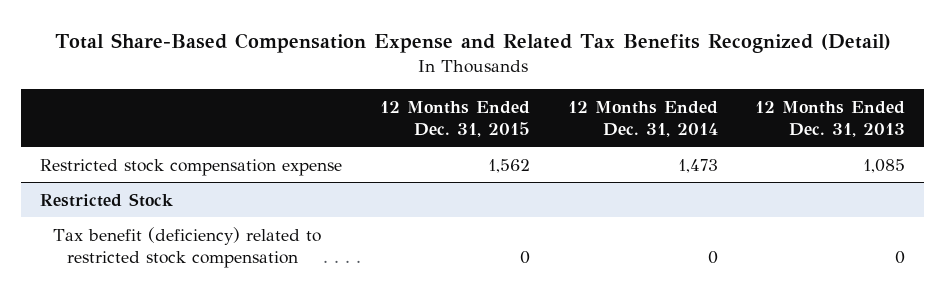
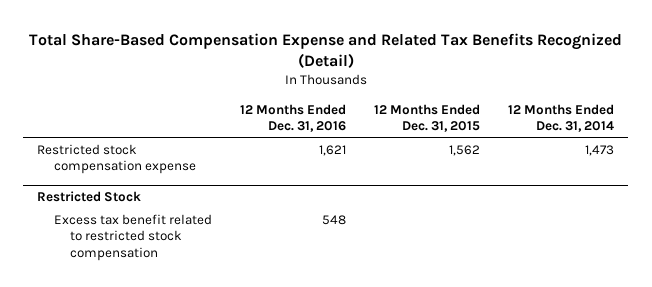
- | 12 Months Ended Dec. 31, 2015 | 12 Months Ended Dec. 31, 2014 | 12 Months Ended Dec. 31, 2013
+ | 12 Months Ended Dec. 31, 2016 | 12 Months Ended Dec. 31, 2015 | 12 Months Ended Dec. 31, 2014
@ Restricted Stock
- Tax benefit (deficiency) related to restricted stock compensation | 0 | 0 | 0
+ Excess tax benefit related to restricted stock compensation | 548 | |

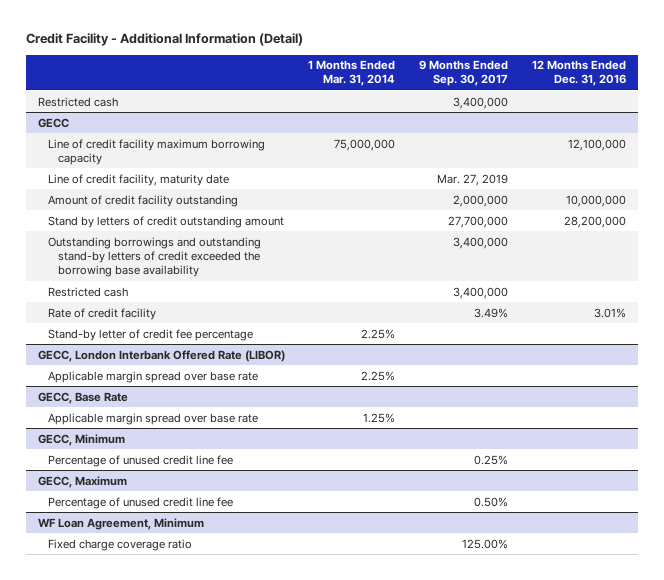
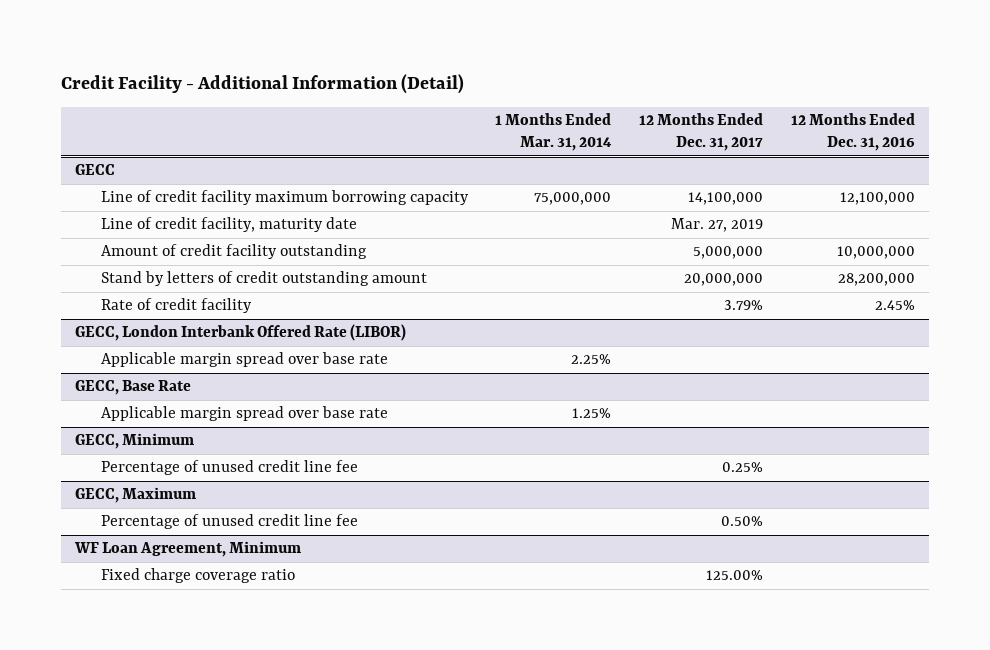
- | 1 Months Ended Mar. 31, 2014 | 9 Months Ended Sep. 30, 2017 | 12 Months Ended Dec. 31, 2016
+ | 1 Months Ended Mar. 31, 2014 | 12 Months Ended Dec. 31, 2017 | 12 Months Ended Dec. 31, 2016
- Restricted cash | | 3,400,000 |
@ GECC
- Outstanding borrowings and outstanding stand-by letters of credit exceeded the borrowing base availability | | 3,400,000 |
- Restricted cash | | 3,400,000 |
- Rate of credit facility | | 3.49% | 3.01%
- Stand-by letter of credit fee percentage | 2.25% | |
+ Rate of credit facility | | 3.79% | 2.45%

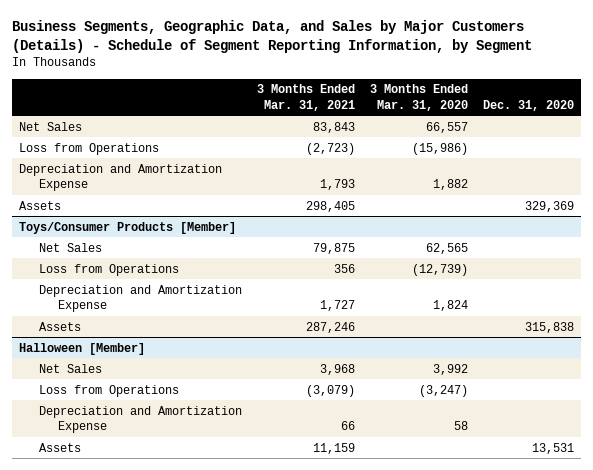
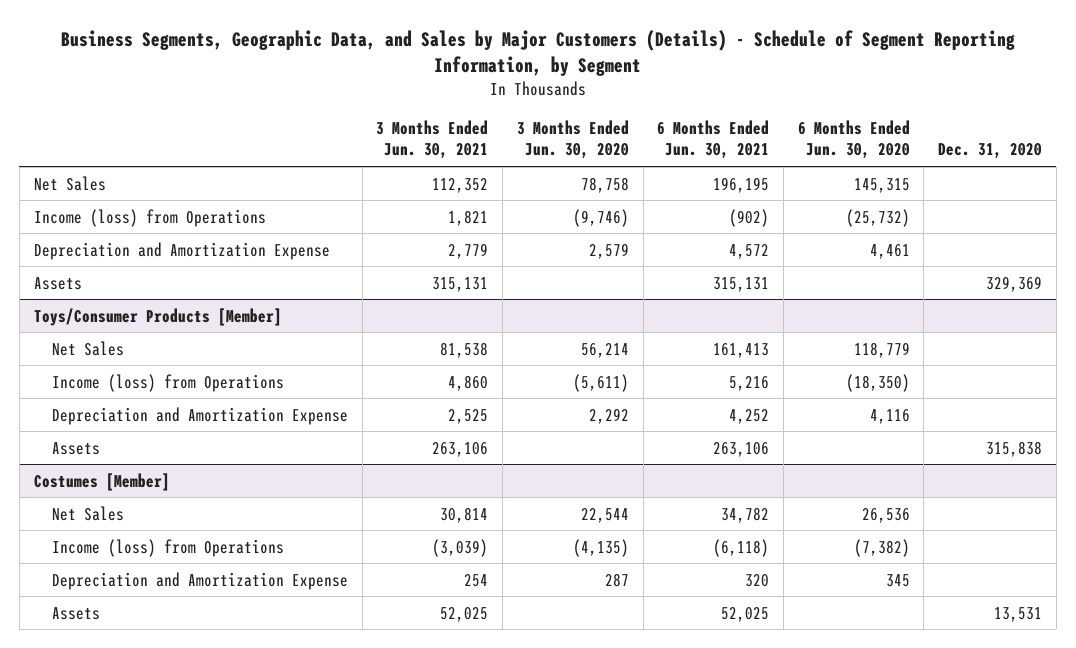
- | 3 Months Ended Mar. 31, 2021 | 3 Months Ended Mar. 31, 2020 | Dec. 31, 2020
+ | 3 Months Ended Jun. 30, 2021 | 3 Months Ended Jun. 30, 2020 | 6 Months Ended Jun. 30, 2021 | 6 Months Ended Jun. 30, 2020 | Dec. 31, 2020
- Loss from Operations | (2,723) | (15,986) |
+ Income (loss) from Operations | 1,821 | (9,746) | (902) | (25,732) |
@ Toys/Consumer Products [Member]
- Loss from Operations | 356 | (12,739) |
+ Income (loss) from Operations | 4,860 | (5,611) | 5,216 | (18,350) |
- Halloween [Member]
+ Costumes [Member]
- Loss from Operations | (3,079) | (3,247) |
+ Income (loss) from Operations | (3,039) | (4,135) | (6,118) | (7,382) |

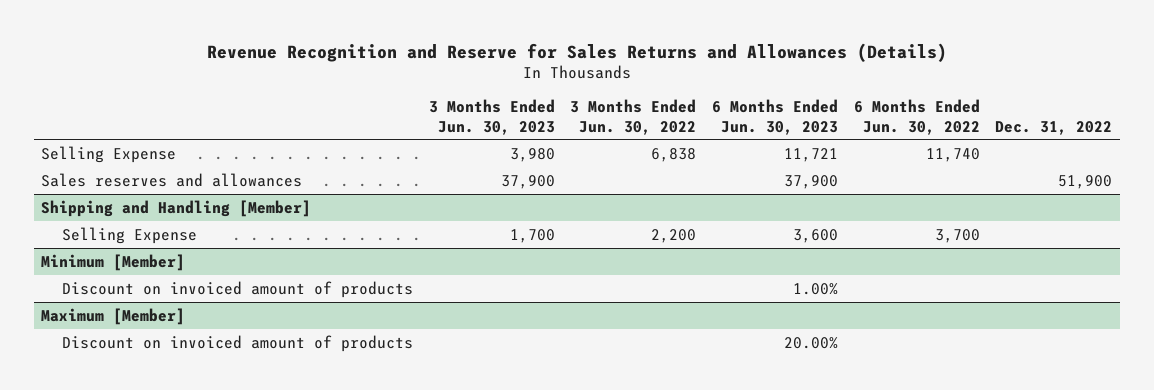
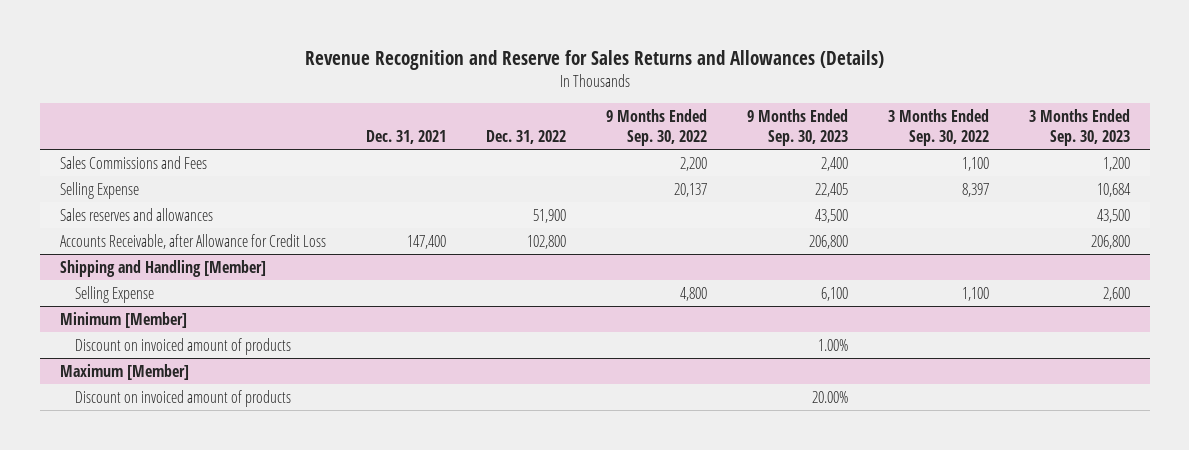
- | 3 Months Ended Jun. 30, 2023 | 3 Months Ended Jun. 30, 2022 | 6 Months Ended Jun. 30, 2023 | 6 Months Ended Jun. 30, 2022 | Dec. 31, 2022
+ | Dec. 31, 2021 | Dec. 31, 2022 | 9 Months Ended Sep. 30, 2022 | 9 Months Ended Sep. 30, 2023 | 3 Months Ended Sep. 30, 2022 | 3 Months Ended Sep. 30, 2023
+ Sales Commissions and Fees | | | 2,200 | 2,400 | 1,100 | 1,200
+ Accounts Receivable, after Allowance for Credit Loss | 147,400 | 102,800 | | 206,800 | | 206,800

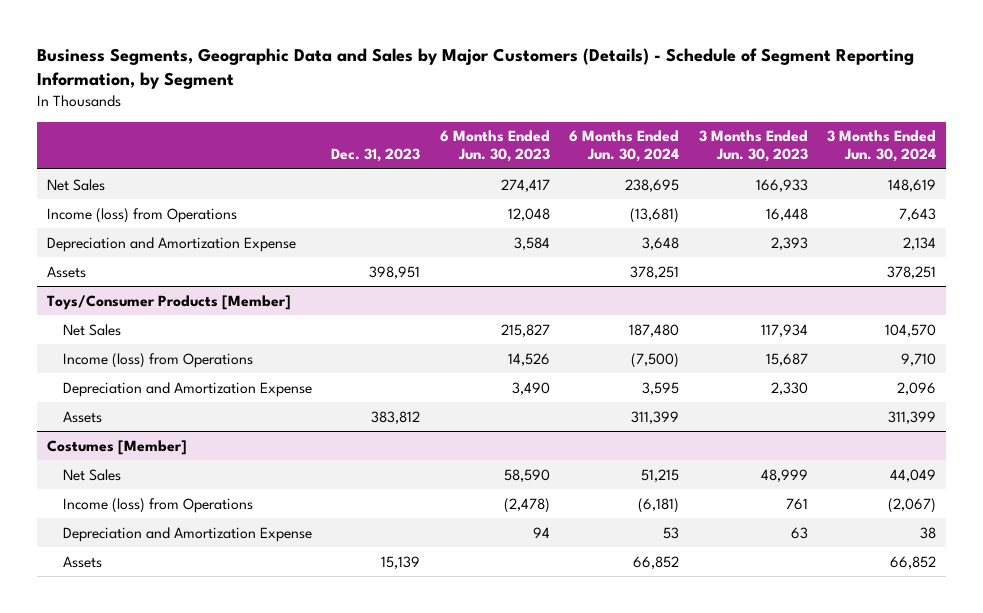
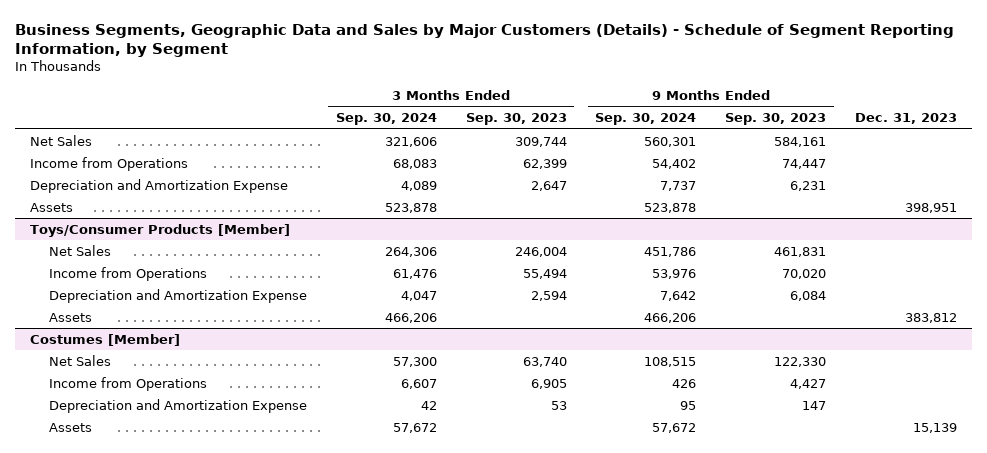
- | Dec. 31, 2023 | 6 Months Ended Jun. 30, 2023 | 6 Months Ended Jun. 30, 2024 | 3 Months Ended Jun. 30, 2023 | 3 Months Ended Jun. 30, 2024
+ | 3 Months Ended Sep. 30, 2024 | 3 Months Ended Sep. 30, 2023 | 9 Months Ended Sep. 30, 2024 | 9 Months Ended Sep. 30, 2023 | Dec. 31, 2023
- Income (loss) from Operations | | 12,048 | (13,681) | 16,448 | 7,643
+ Income from Operations | 68,083 | 62,399 | 54,402 | 74,447 |
@ Toys/Consumer Products [Member]
- Income (loss) from Operations | | 14,526 | (7,500) | 15,687 | 9,710
+ Income from Operations | 61,476 | 55,494 | 53,976 | 70,020 |
@ Costumes [Member]
- Income (loss) from Operations | | (2,478) | (6,181) | 761 | (2,067)
+ Income from Operations | 6,607 | 6,905 | 426 | 4,427 |

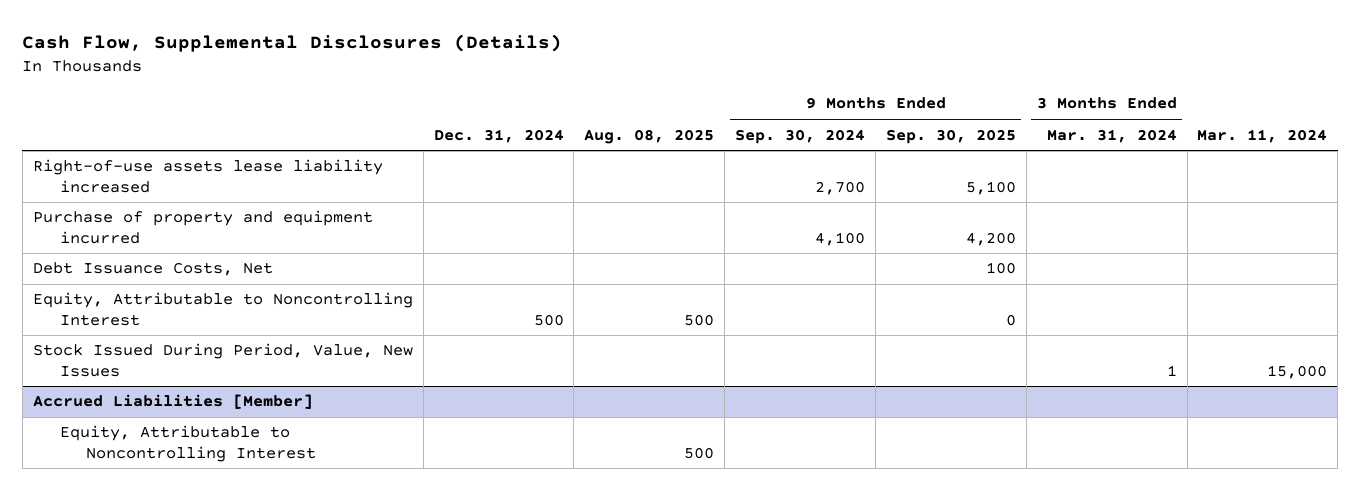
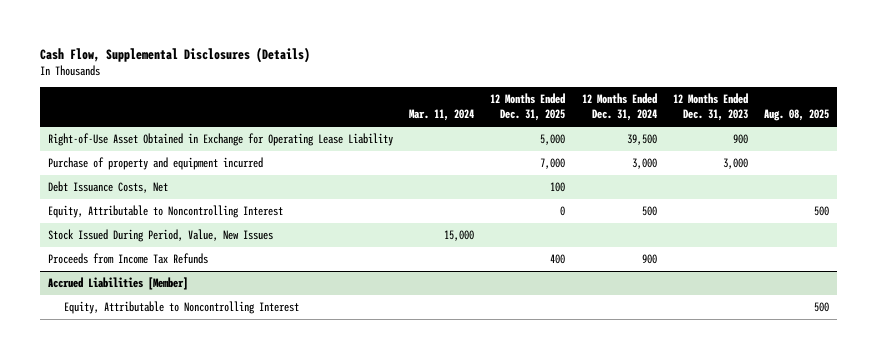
- | Dec. 31, 2024 | Aug. 08, 2025 | 9 Months Ended Sep. 30, 2024 | 9 Months Ended Sep. 30, 2025 | 3 Months Ended Mar. 31, 2024 | Mar. 11, 2024
+ | Mar. 11, 2024 | 12 Months Ended Dec. 31, 2025 | 12 Months Ended Dec. 31, 2024 | 12 Months Ended Dec. 31, 2023 | Aug. 08, 2025
- Right-of-use assets lease liability increased | | | 2,700 | 5,100 | |
+ Right-of-Use Asset Obtained in Exchange for Operating Lease Liability | | 5,000 | 39,500 | 900 |
+ Proceeds from Income Tax Refunds | | 400 | 900 | |

